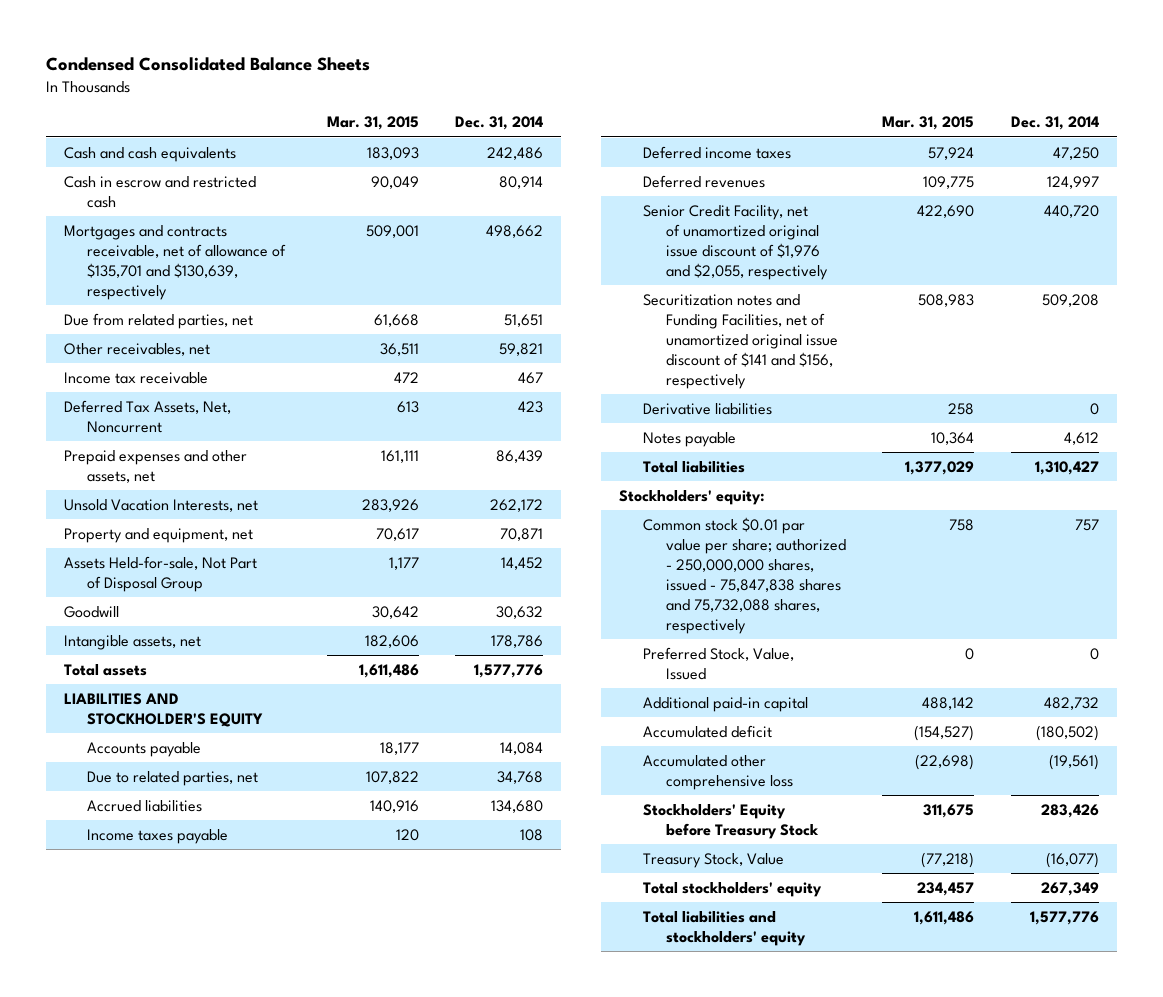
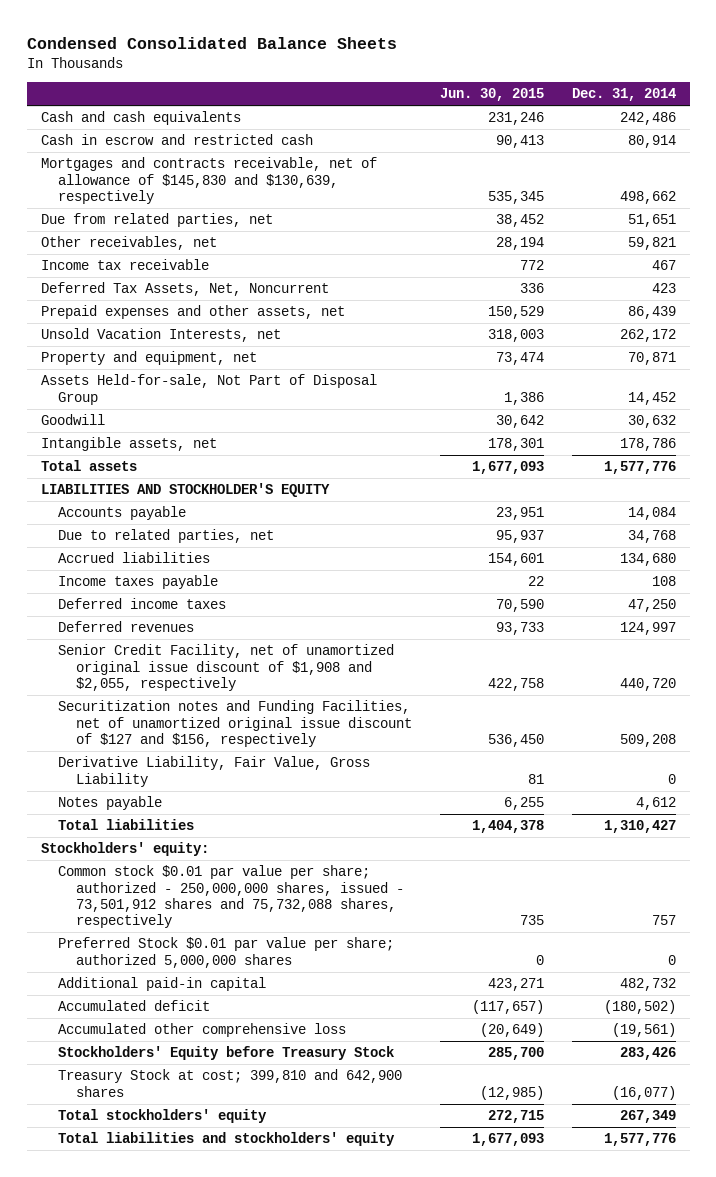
- | Mar. 31, 2015 | Dec. 31, 2014
+ | Jun. 30, 2015 | Dec. 31, 2014
- Mortgages and contracts receivable, net of allowance of $135,701 and $130,639, respectively | 509,001 | 498,662
+ Mortgages and contracts receivable, net of allowance of $145,830 and $130,639, respectively | 535,345 | 498,662
- Senior Credit Facility, net of unamortized original issue discount of $1,976 and $2,055, respectively | 422,690 | 440,720
- Securitization notes and Funding Facilities, net of unamortized original issue discount of $141 and $156, respectively | 508,983 | 509,208
- Derivative liabilities | 258 | 0
+ Senior Credit Facility, net of unamortized original issue discount of $1,908 and $2,055, respectively | 422,758 | 440,720
+ Securitization notes and Funding Facilities, net of unamortized original issue discount of $127 and $156, respectively | 536,450 | 509,208
+ Derivative Liability, Fair Value, Gross Liability | 81 | 0
- Common stock $0.01 par value per share; authorized - 250,000,000 shares, issued - 75,847,838 shares and 75,732,088 shares, respectively | 758 | 757
- Preferred Stock, Value, Issued | 0 | 0
+ Common stock $0.01 par value per share; authorized - 250,000,000 shares, issued - 73,501,912 shares and 75,732,088 shares, respectively | 735 | 757
+ Preferred Stock $0.01 par value per share; authorized 5,000,000 shares | 0 | 0
- Treasury Stock, Value | (77,218) | (16,077)
+ Treasury Stock at cost; 399,810 and 642,900 shares | (12,985) | (16,077)

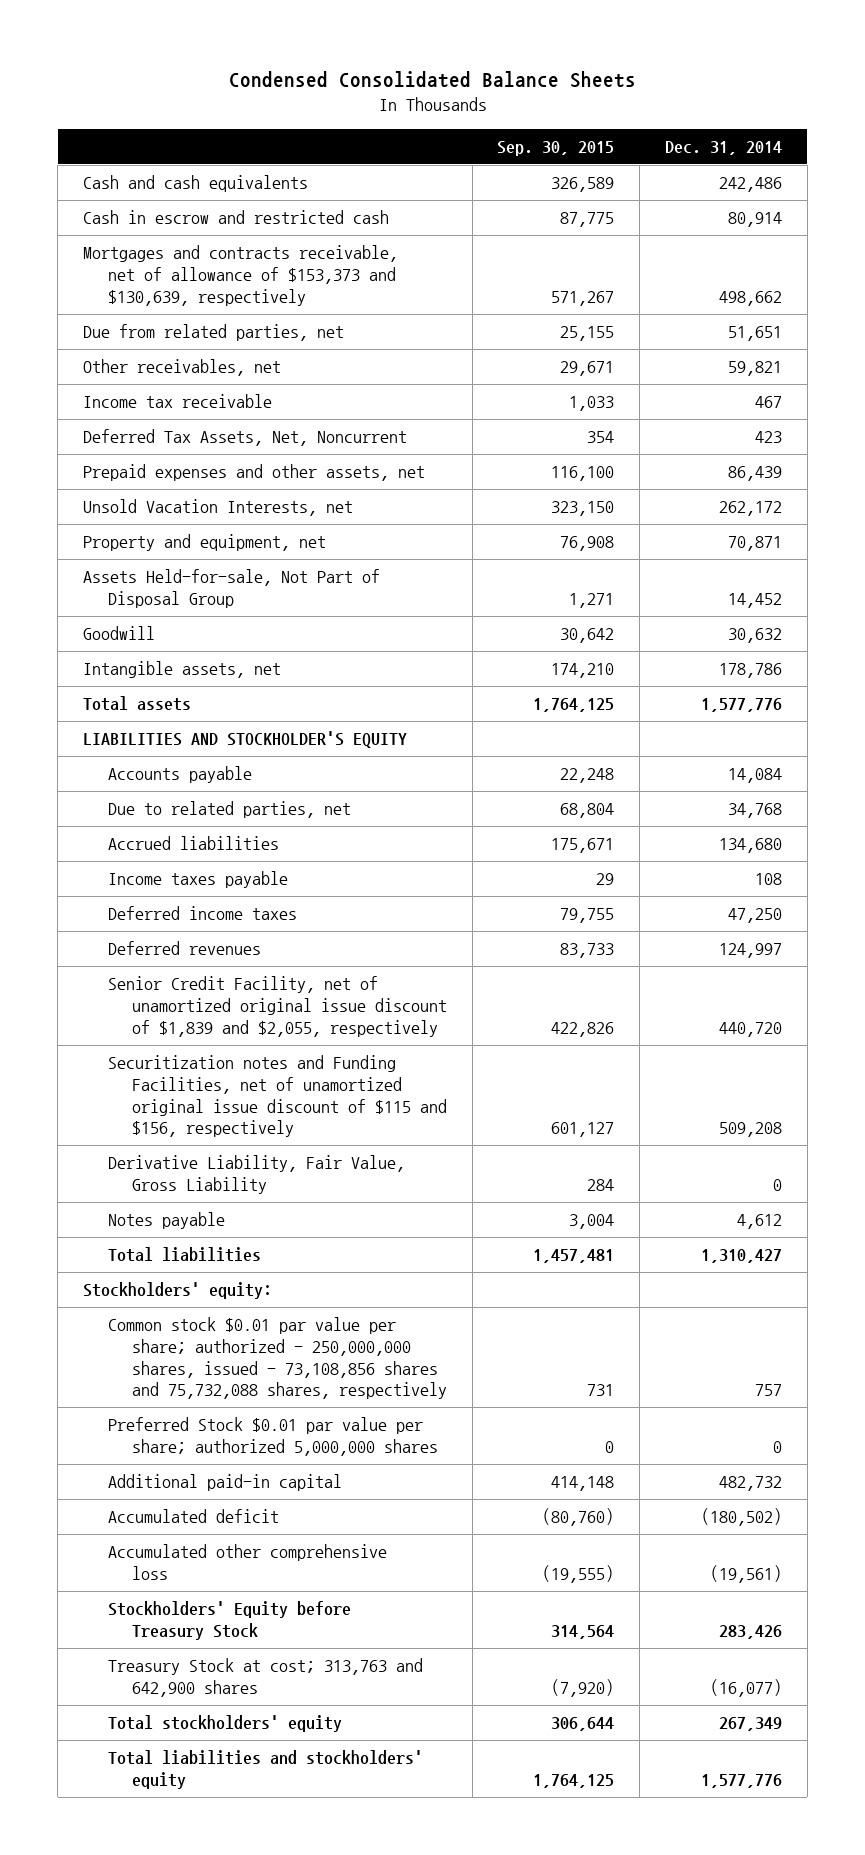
- | Jun. 30, 2015 | Dec. 31, 2014
+ | Sep. 30, 2015 | Dec. 31, 2014
- Mortgages and contracts receivable, net of allowance of $145,830 and $130,639, respectively | 535,345 | 498,662
+ Mortgages and contracts receivable, net of allowance of $153,373 and $130,639, respectively | 571,267 | 498,662
- Senior Credit Facility, net of unamortized original issue discount of $1,908 and $2,055, respectively | 422,758 | 440,720
- Securitization notes and Funding Facilities, net of unamortized original issue discount of $127 and $156, respectively | 536,450 | 509,208
+ Senior Credit Facility, net of unamortized original issue discount of $1,839 and $2,055, respectively | 422,826 | 440,720
+ Securitization notes and Funding Facilities, net of unamortized original issue discount of $115 and $156, respectively | 601,127 | 509,208
- Common stock $0.01 par value per share; authorized - 250,000,000 shares, issued - 73,501,912 shares and 75,732,088 shares, respectively | 735 | 757
+ Common stock $0.01 par value per share; authorized - 250,000,000 shares, issued - 73,108,856 shares and 75,732,088 shares, respectively | 731 | 757
- Treasury Stock at cost; 399,810 and 642,900 shares | (12,985) | (16,077)
+ Treasury Stock at cost; 313,763 and 642,900 shares | (7,920) | (16,077)

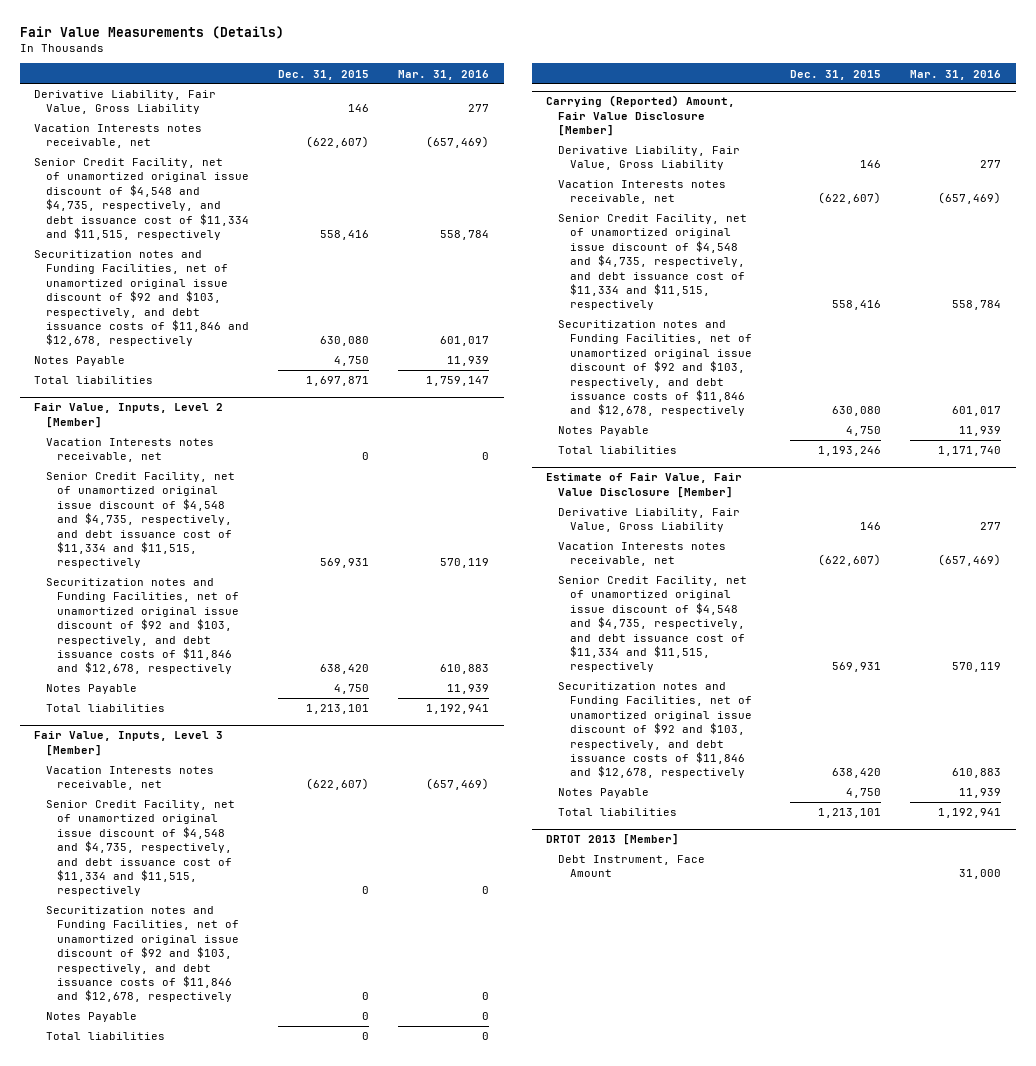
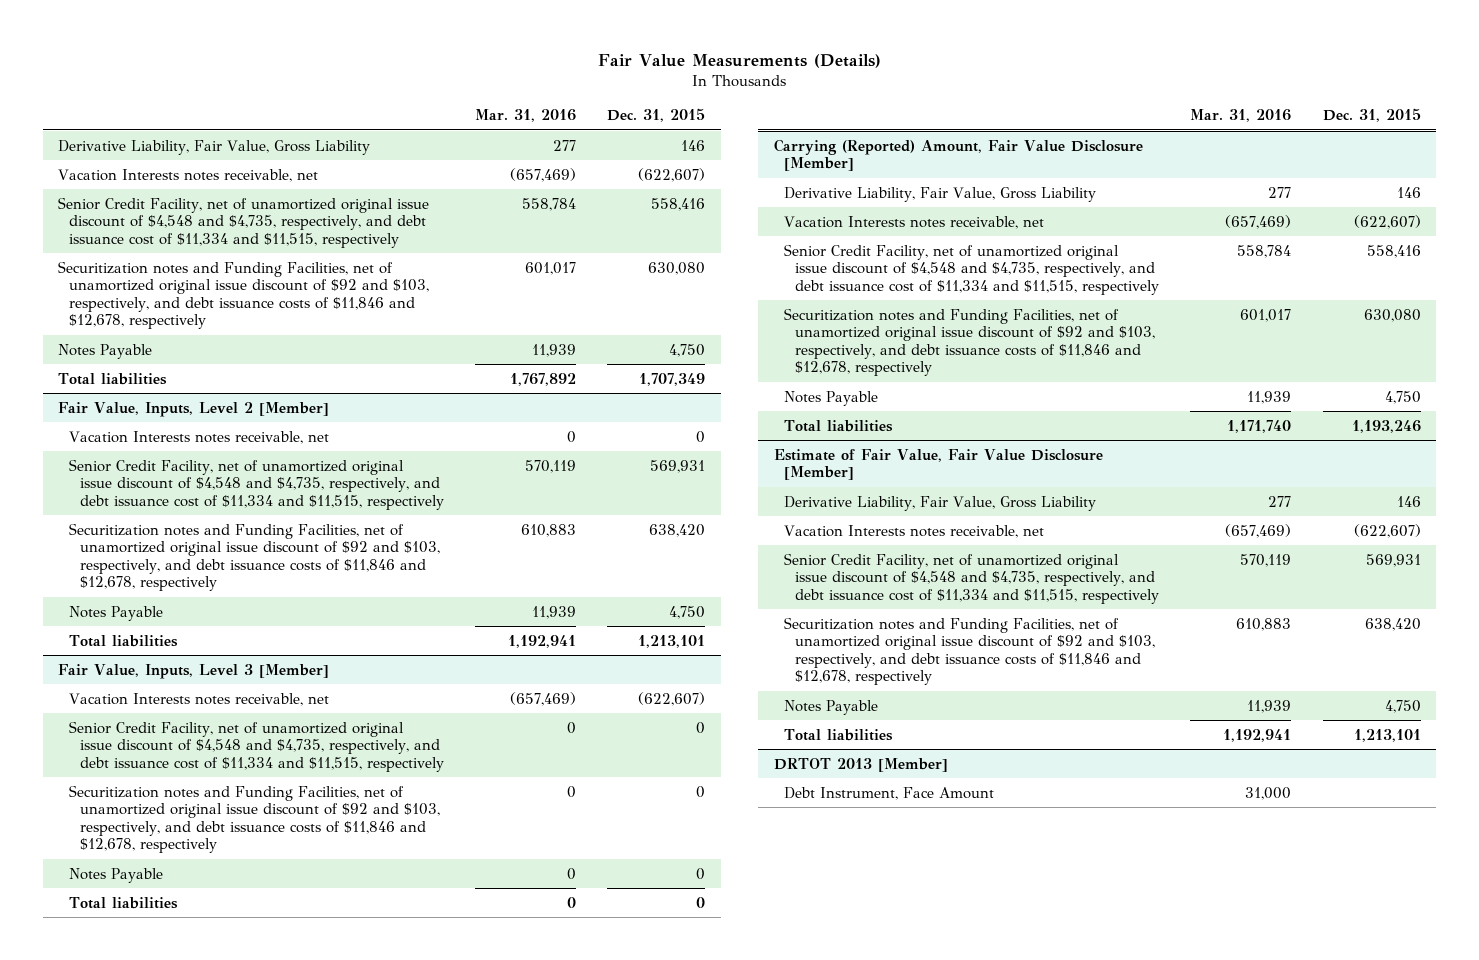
- | Dec. 31, 2015 | Mar. 31, 2016
+ | Mar. 31, 2016 | Dec. 31, 2015
- Total liabilities | 1,697,871 | 1,759,147
+ Total liabilities | 1,767,892 | 1,707,349

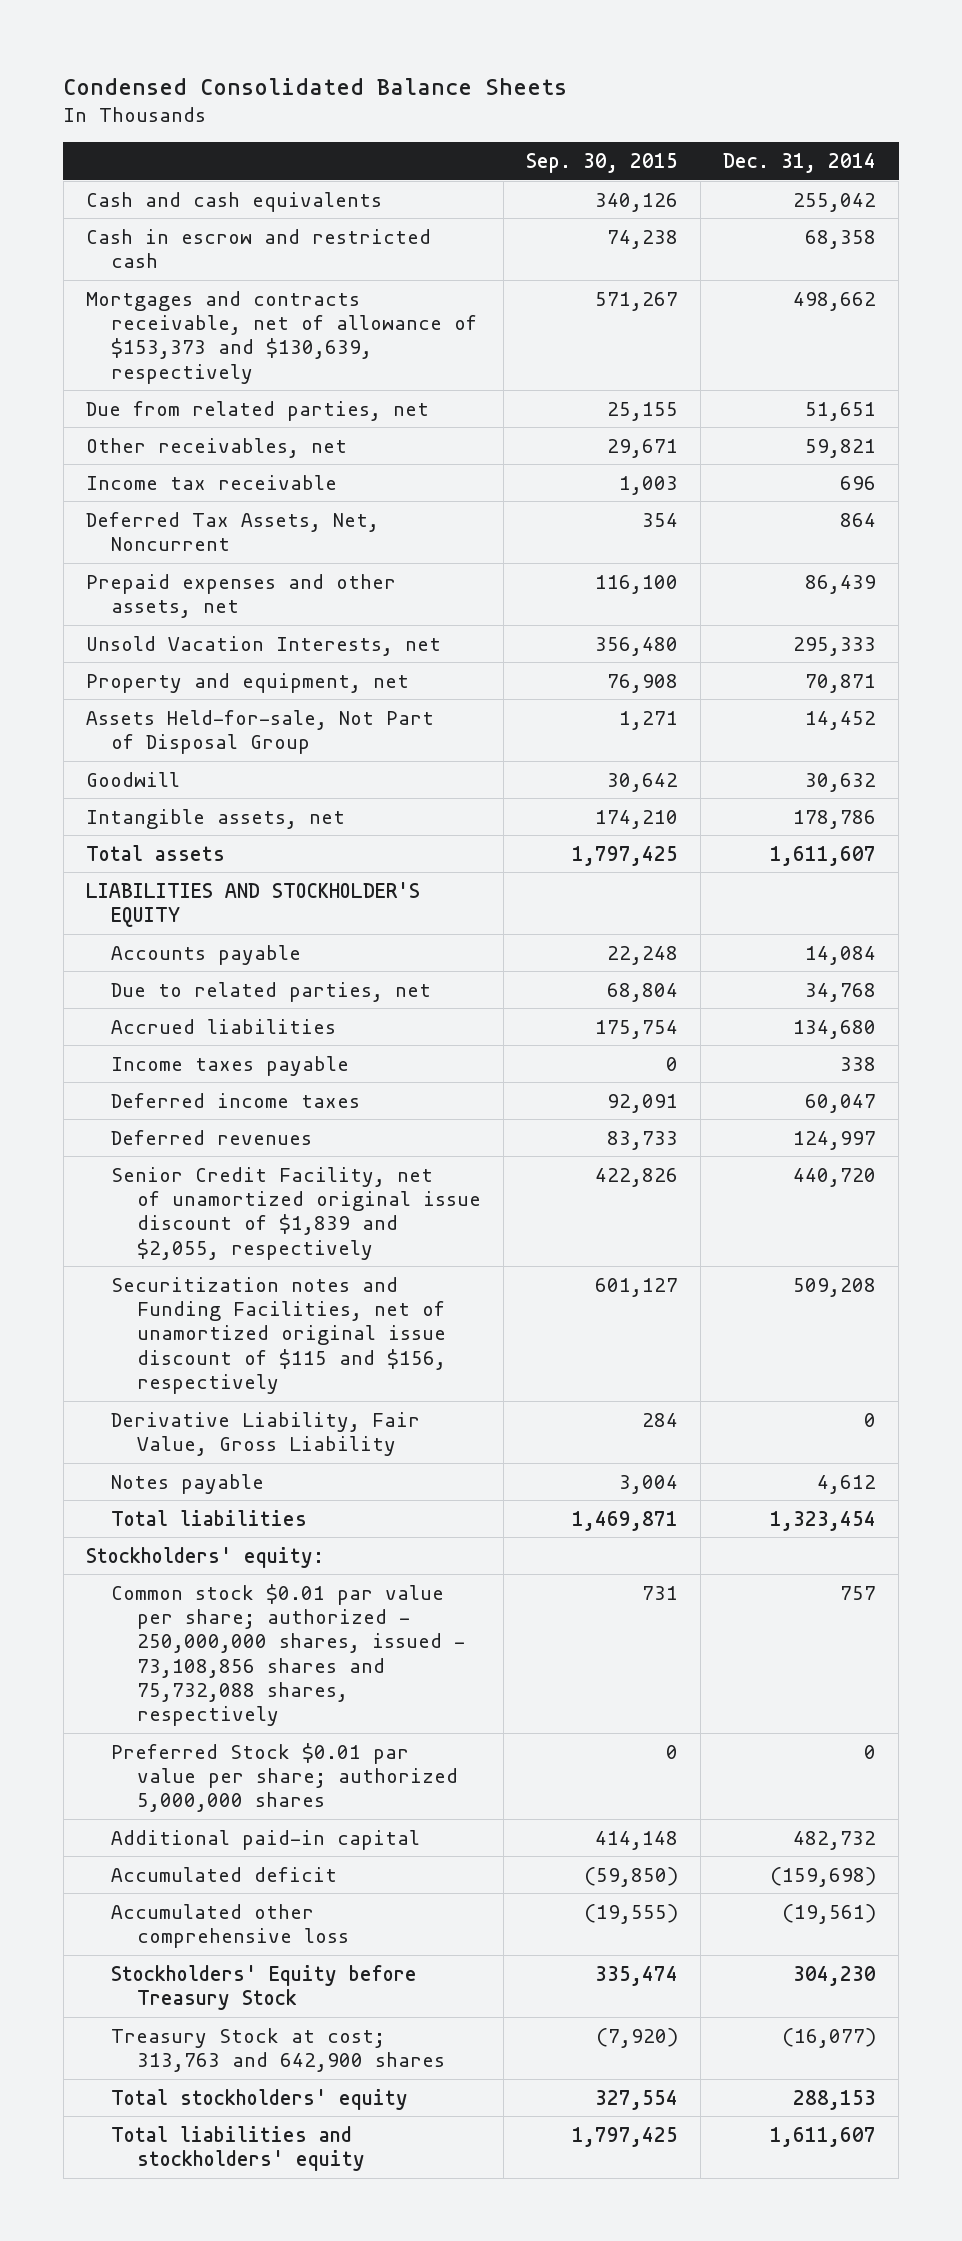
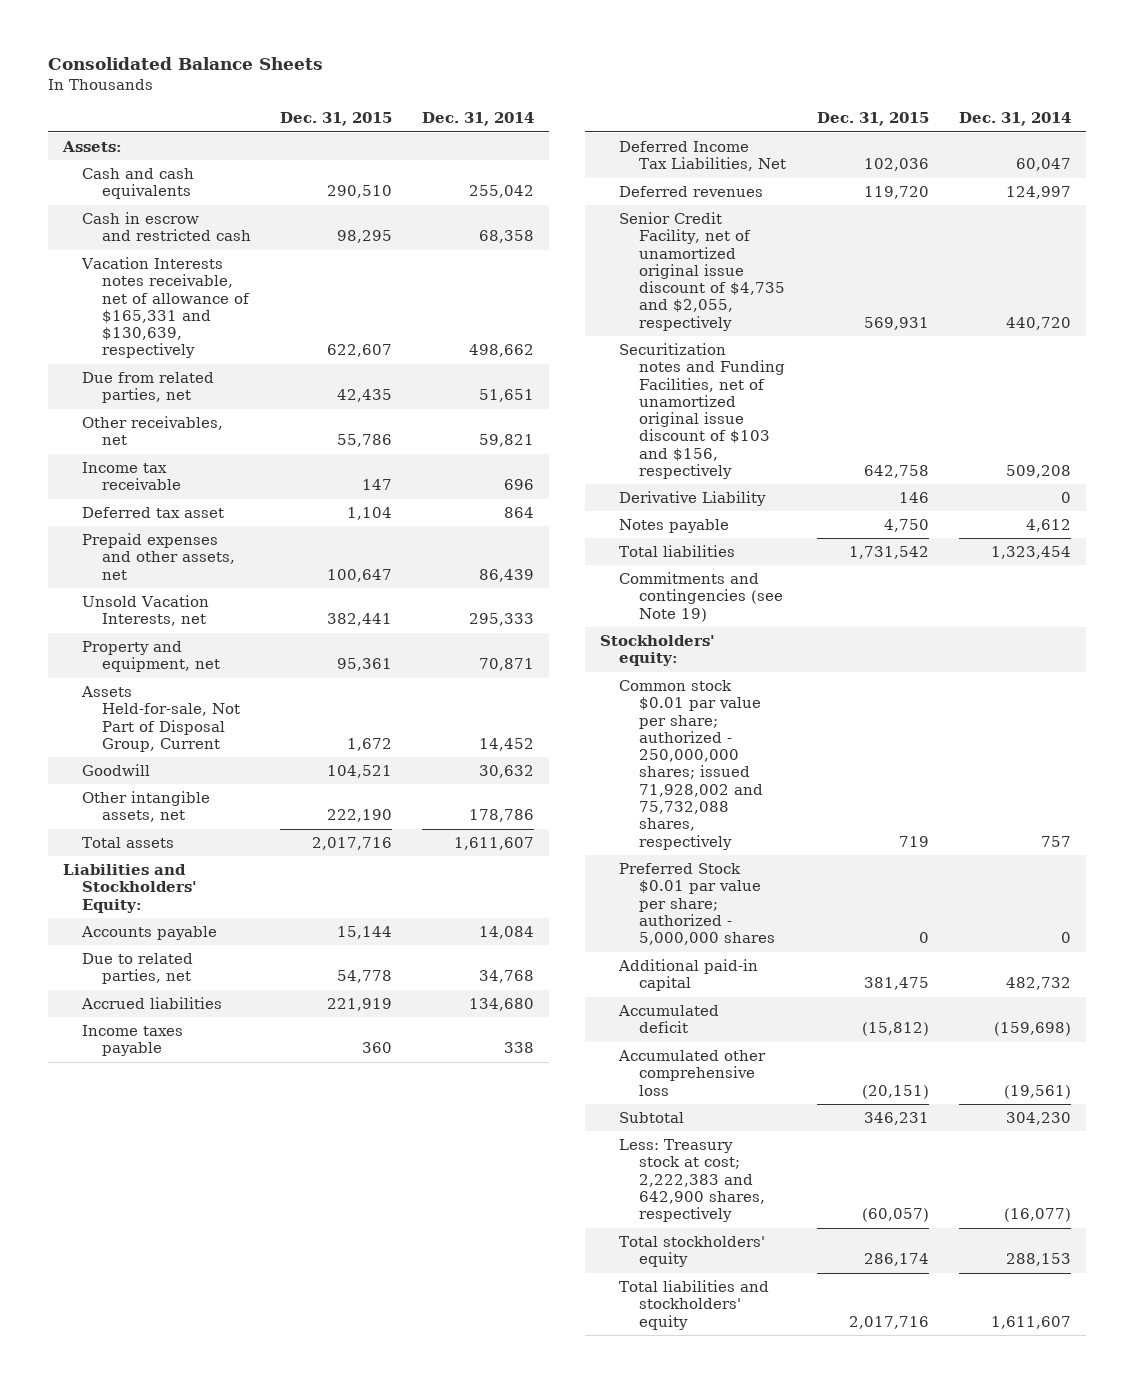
- Condensed Consolidated Balance Sheets
+ Consolidated Balance Sheets
- | Sep. 30, 2015 | Dec. 31, 2014
+ | Dec. 31, 2015 | Dec. 31, 2014
+ Assets:
- Mortgages and contracts receivable, net of allowance of $153,373 and $130,639, respectively | 571,267 | 498,662
+ Vacation Interests notes receivable, net of allowance of $165,331 and $130,639, respectively | 622,607 | 498,662
- Deferred Tax Assets, Net, Noncurrent | 354 | 864
+ Deferred tax asset | 1,104 | 864
- Assets Held-for-sale, Not Part of Disposal Group | 1,271 | 14,452
+ Assets Held-for-sale, Not Part of Disposal Group, Current | 1,672 | 14,452
- Intangible assets, net | 174,210 | 178,786
+ Other intangible assets, net | 222,190 | 178,786
- LIABILITIES AND STOCKHOLDER'S EQUITY
+ Liabilities and Stockholders' Equity:
- Deferred income taxes | 92,091 | 60,047
+ Deferred Income Tax Liabilities, Net | 102,036 | 60,047
- Senior Credit Facility, net of unamortized original issue discount of $1,839 and $2,055, respectively | 422,826 | 440,720
- Securitization notes and Funding Facilities, net of unamortized original issue discount of $115 and $156, respectively | 601,127 | 509,208
- Derivative Liability, Fair Value, Gross Liability | 284 | 0
+ Senior Credit Facility, net of unamortized original issue discount of $4,735 and $2,055, respectively | 569,931 | 440,720
+ Securitization notes and Funding Facilities, net of unamortized original issue discount of $103 and $156, respectively | 642,758 | 509,208
+ Derivative Liability | 146 | 0
+ Commitments and contingencies (see Note 19)
- Common stock $0.01 par value per share; authorized - 250,000,000 shares, issued - 73,108,856 shares and 75,732,088 shares, respectively | 731 | 757
- Preferred Stock $0.01 par value per share; authorized 5,000,000 shares | 0 | 0
+ Common stock $0.01 par value per share; authorized - 250,000,000 shares; issued 71,928,002 and 75,732,088 shares, respectively | 719 | 757
+ Preferred Stock $0.01 par value per share; authorized - 5,000,000 shares | 0 | 0
- Stockholders' Equity before Treasury Stock | 335,474 | 304,230
- Treasury Stock at cost; 313,763 and 642,900 shares | (7,920) | (16,077)
+ Subtotal | 346,231 | 304,230
+ Less: Treasury stock at cost; 2,222,383 and 642,900 shares, respectively | (60,057) | (16,077)

